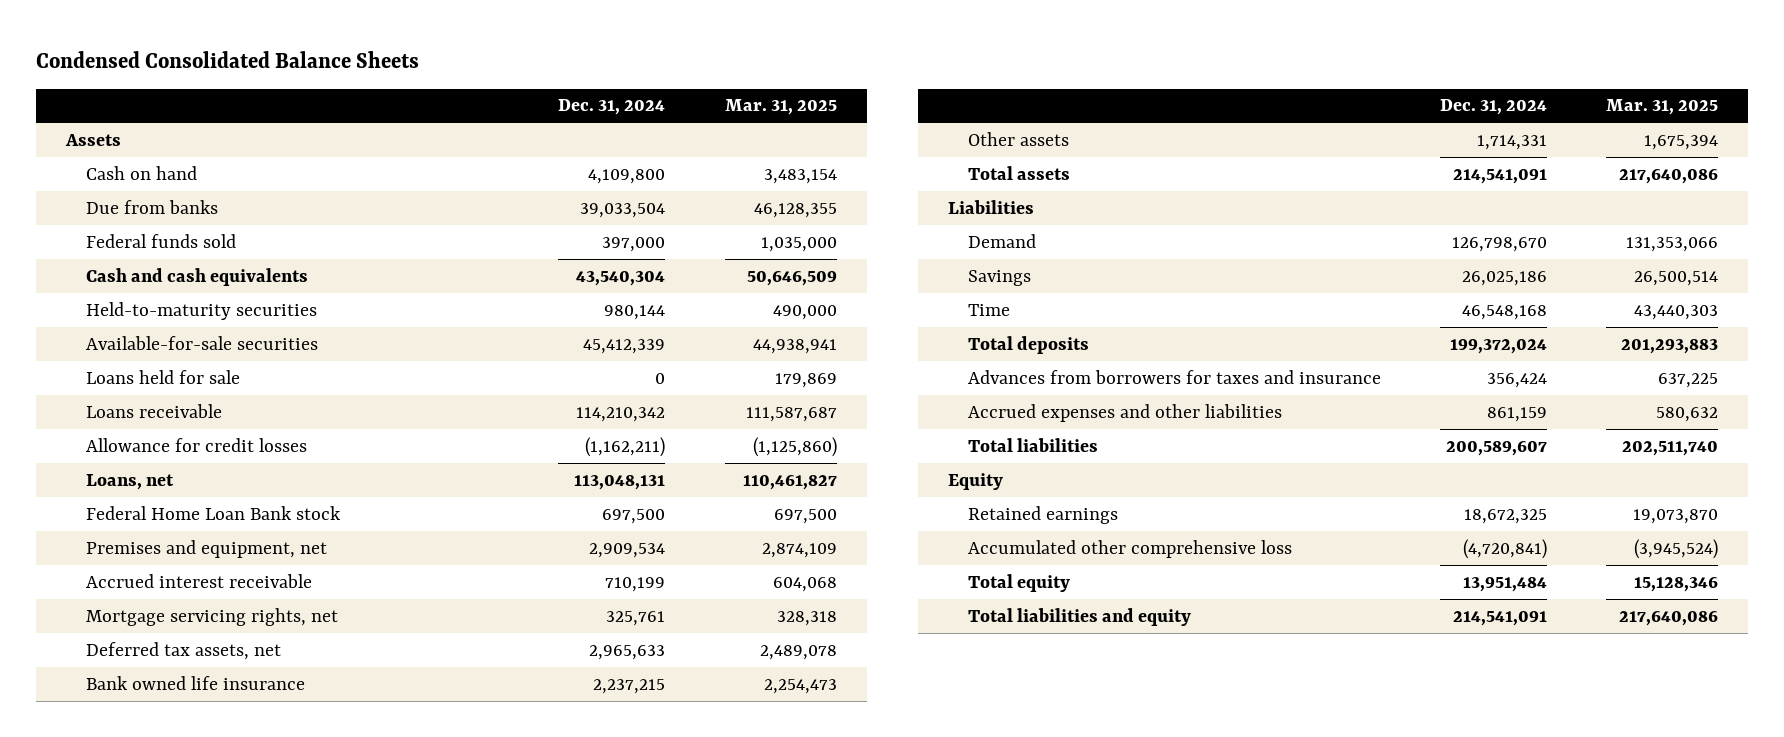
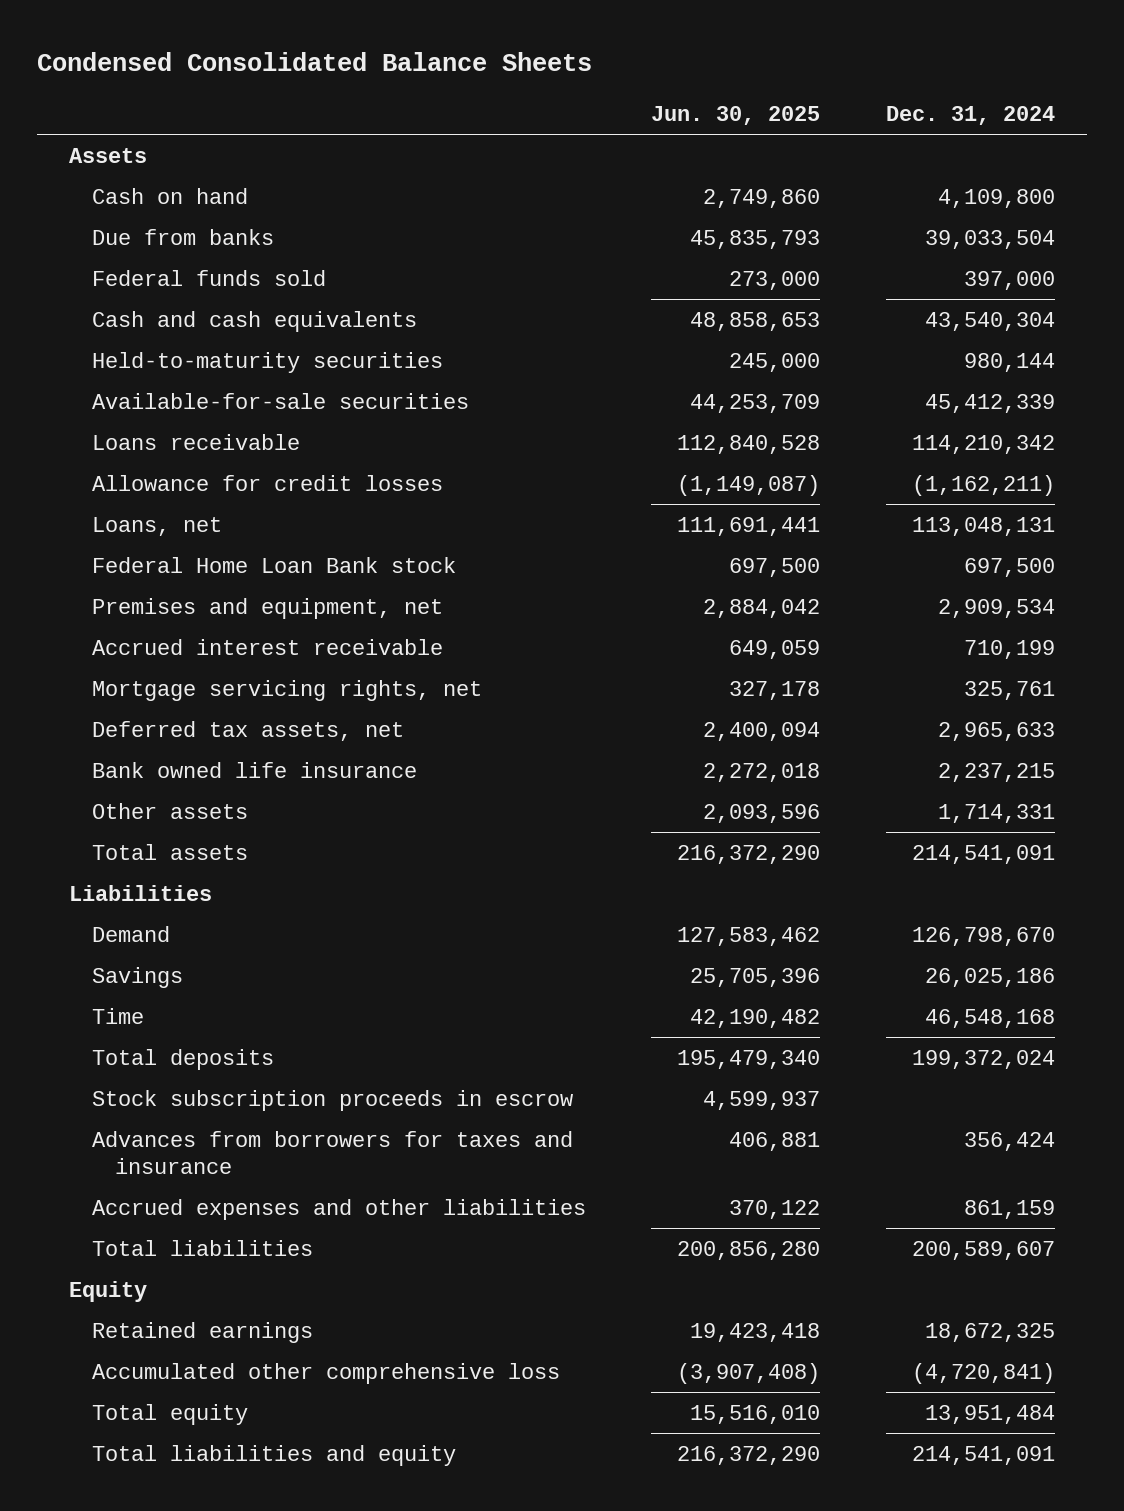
- | Dec. 31, 2024 | Mar. 31, 2025
+ | Jun. 30, 2025 | Dec. 31, 2024
- Loans held for sale | 0 | 179,869
+ Stock subscription proceeds in escrow | 4,599,937 |

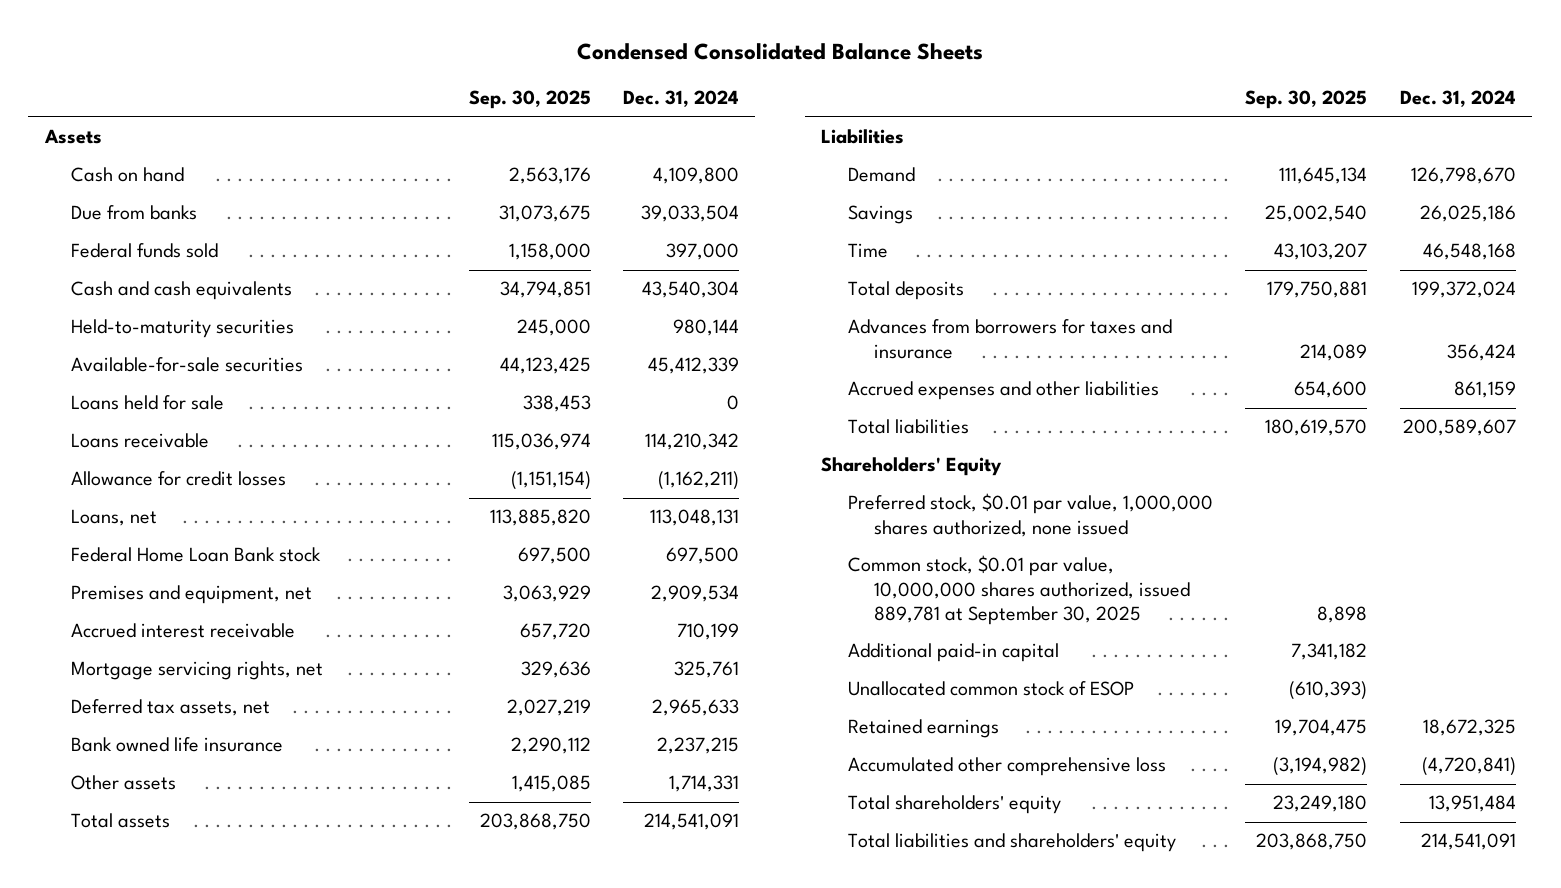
- | Jun. 30, 2025 | Dec. 31, 2024
+ | Sep. 30, 2025 | Dec. 31, 2024
+ Loans held for sale | 338,453 | 0
- Stock subscription proceeds in escrow | 4,599,937 |
- Equity
+ Shareholders' Equity
+ Preferred stock, $0.01 par value, 1,000,000 shares authorized, none issued
+ Common stock, $0.01 par value, 10,000,000 shares authorized, issued 889,781 at September 30, 2025 | 8,898 |
+ Additional paid-in capital | 7,341,182 |
+ Unallocated common stock of ESOP | (610,393) |
- Total equity | 15,516,010 | 13,951,484
- Total liabilities and equity | 216,372,290 | 214,541,091
+ Total shareholders' equity | 23,249,180 | 13,951,484
+ Total liabilities and shareholders' equity | 203,868,750 | 214,541,091

